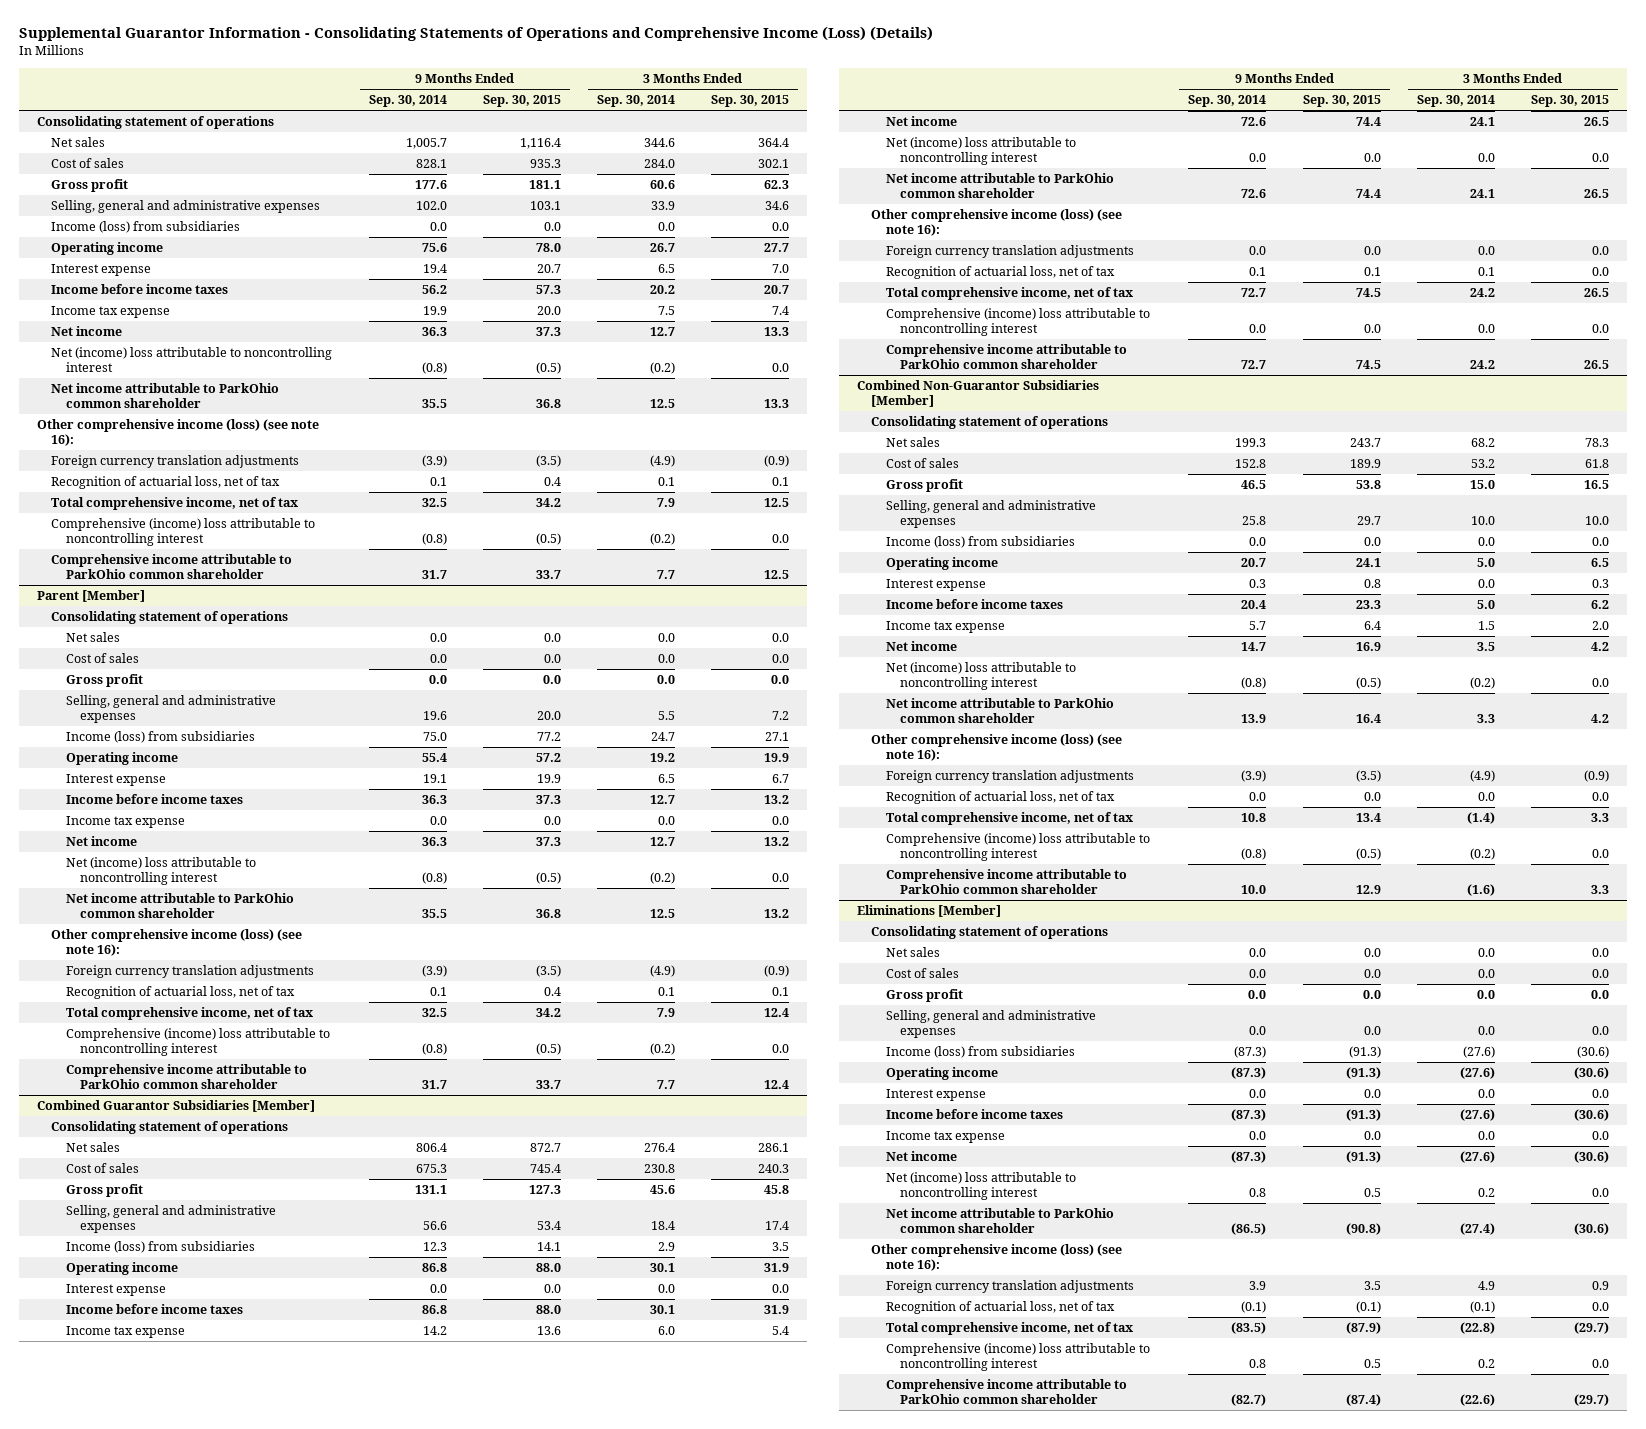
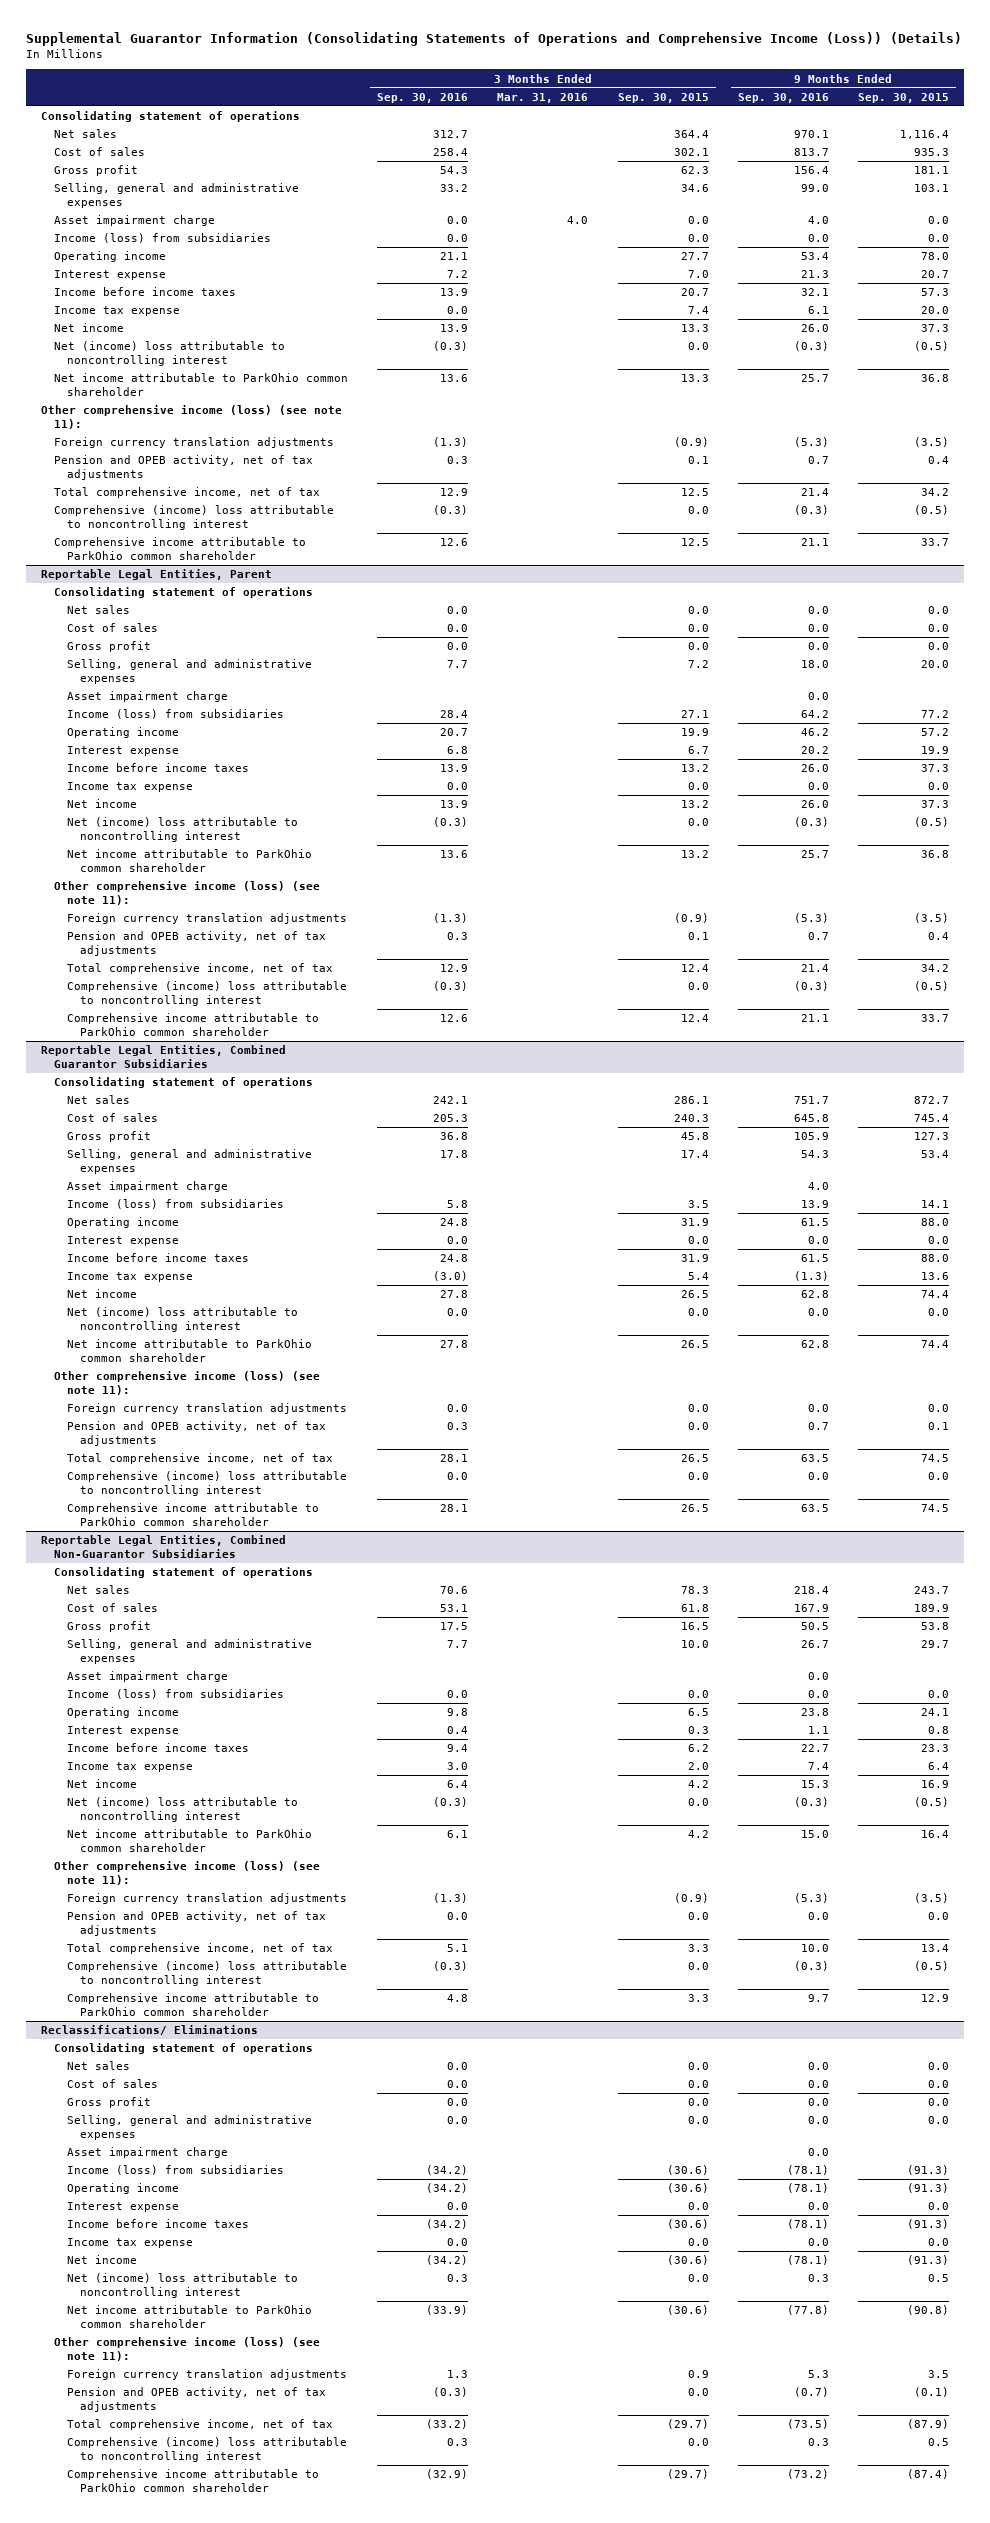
- Supplemental Guarantor Information - Consolidating Statements of Operations and Comprehensive Income (Loss) (Details)
+ Supplemental Guarantor Information (Consolidating Statements of Operations and Comprehensive Income (Loss)) (Details)
- | 9 Months Ended Sep. 30, 2014 | 9 Months Ended Sep. 30, 2015 | 3 Months Ended Sep. 30, 2014 | 3 Months Ended Sep. 30, 2015
+ | 3 Months Ended Sep. 30, 2016 | 3 Months Ended Mar. 31, 2016 | 3 Months Ended Sep. 30, 2015 | 9 Months Ended Sep. 30, 2016 | 9 Months Ended Sep. 30, 2015
+ Asset impairment charge | 0.0 | 4.0 | 0.0 | 4.0 | 0.0
- Other comprehensive income (loss) (see note 16):
+ Other comprehensive income (loss) (see note 11):
- Recognition of actuarial loss, net of tax | 0.1 | 0.4 | 0.1 | 0.1
+ Pension and OPEB activity, net of tax adjustments | 0.3 | | 0.1 | 0.7 | 0.4
- Parent [Member]
+ Reportable Legal Entities, Parent
+ Asset impairment charge | | | | 0.0 |
- Other comprehensive income (loss) (see note 16):
+ Other comprehensive income (loss) (see note 11):
- Recognition of actuarial loss, net of tax | 0.1 | 0.4 | 0.1 | 0.1
+ Pension and OPEB activity, net of tax adjustments | 0.3 | | 0.1 | 0.7 | 0.4
- Combined Guarantor Subsidiaries [Member]
+ Reportable Legal Entities, Combined Guarantor Subsidiaries
+ Asset impairment charge | | | | 4.0 |
- Other comprehensive income (loss) (see note 16):
+ Other comprehensive income (loss) (see note 11):
- Recognition of actuarial loss, net of tax | 0.1 | 0.1 | 0.1 | 0.0
+ Pension and OPEB activity, net of tax adjustments | 0.3 | | 0.0 | 0.7 | 0.1
- Combined Non-Guarantor Subsidiaries [Member]
+ Reportable Legal Entities, Combined Non-Guarantor Subsidiaries
+ Asset impairment charge | | | | 0.0 |
- Other comprehensive income (loss) (see note 16):
+ Other comprehensive income (loss) (see note 11):
- Recognition of actuarial loss, net of tax | 0.0 | 0.0 | 0.0 | 0.0
+ Pension and OPEB activity, net of tax adjustments | 0.0 | | 0.0 | 0.0 | 0.0
- Eliminations [Member]
+ Reclassifications/ Eliminations
+ Asset impairment charge | | | | 0.0 |
- Other comprehensive income (loss) (see note 16):
+ Other comprehensive income (loss) (see note 11):
- Recognition of actuarial loss, net of tax | (0.1) | (0.1) | (0.1) | 0.0
+ Pension and OPEB activity, net of tax adjustments | (0.3) | | 0.0 | (0.7) | (0.1)

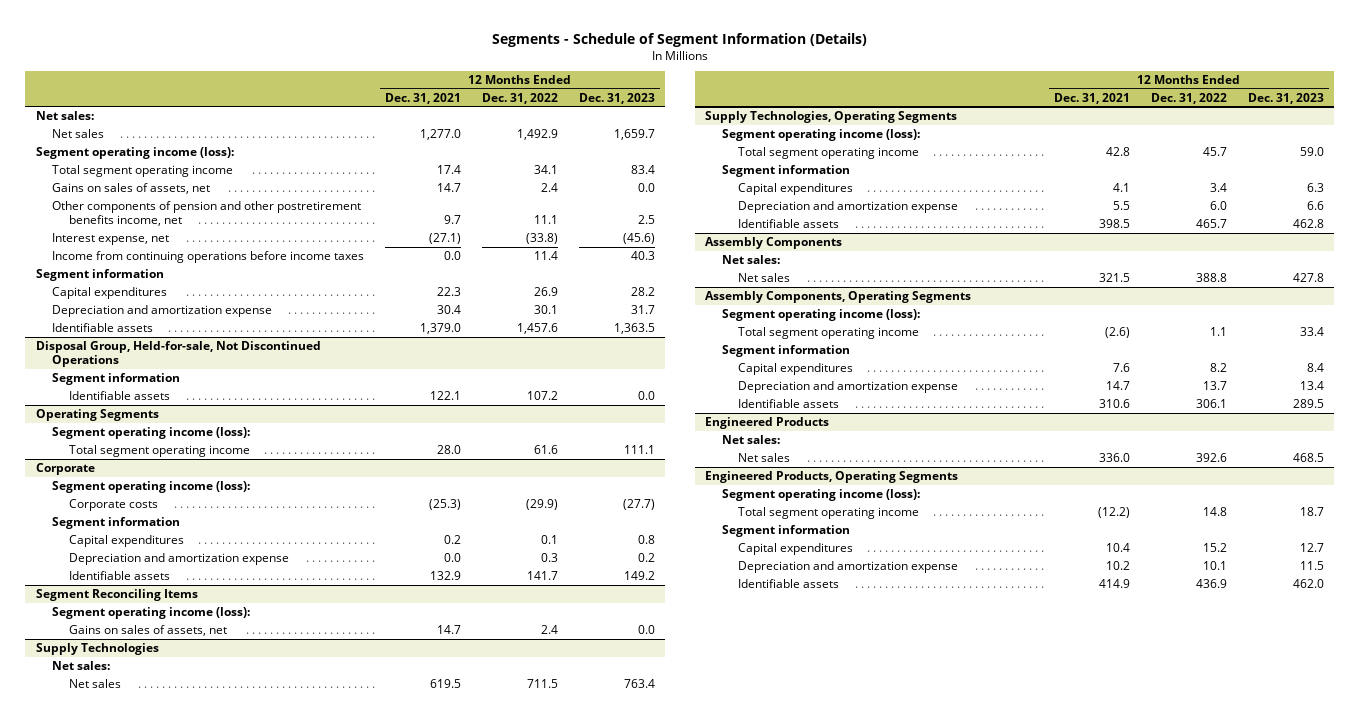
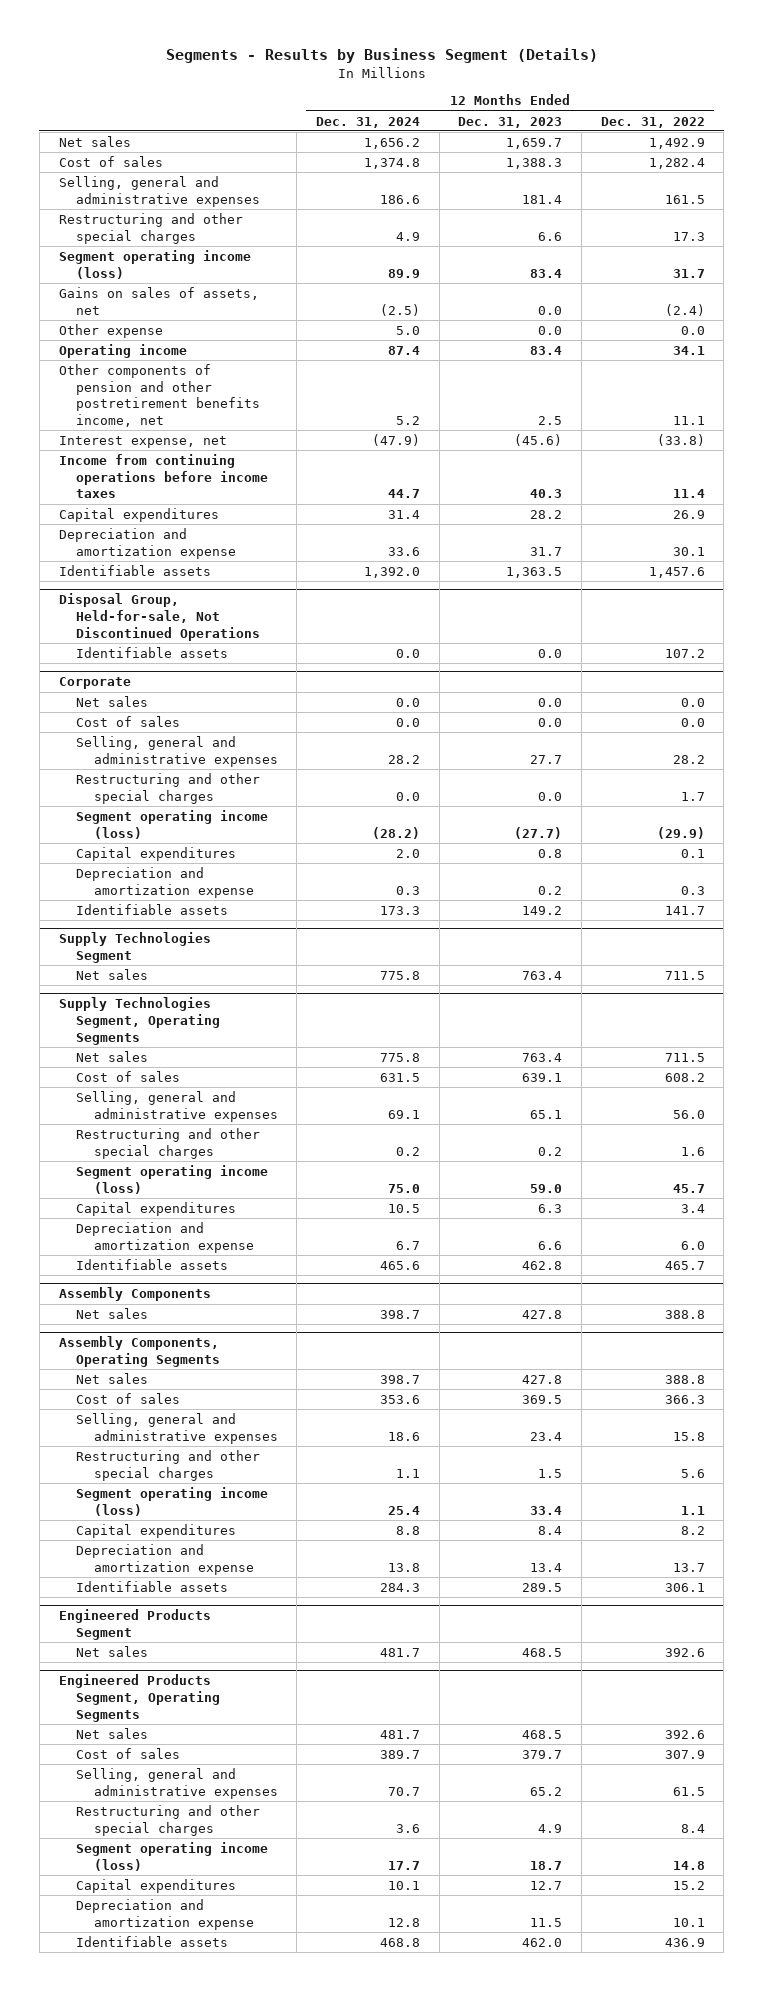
- Segments - Schedule of Segment Information (Details)
+ Segments - Results by Business Segment (Details)
- | 12 Months Ended Dec. 31, 2021 | 12 Months Ended Dec. 31, 2022 | 12 Months Ended Dec. 31, 2023
+ | 12 Months Ended Dec. 31, 2024 | 12 Months Ended Dec. 31, 2023 | 12 Months Ended Dec. 31, 2022
- Net sales:
- Segment operating income (loss):
- Total segment operating income | 17.4 | 34.1 | 83.4
- Gains on sales of assets, net | 14.7 | 2.4 | 0.0
+ Cost of sales | 1,374.8 | 1,388.3 | 1,282.4
+ Selling, general and administrative expenses | 186.6 | 181.4 | 161.5
+ Restructuring and other special charges | 4.9 | 6.6 | 17.3
+ Segment operating income (loss) | 89.9 | 83.4 | 31.7
+ Gains on sales of assets, net | (2.5) | 0.0 | (2.4)
+ Other expense | 5.0 | 0.0 | 0.0
+ Operating income | 87.4 | 83.4 | 34.1
- Segment information
@ Disposal Group, Held-for-sale, Not Discontinued Operations
- Segment information
- Operating Segments
- Segment operating income (loss):
- Total segment operating income | 28.0 | 61.6 | 111.1
@ Corporate
- Segment operating income (loss):
- Corporate costs | (25.3) | (29.9) | (27.7)
- Segment information
+ Net sales | 0.0 | 0.0 | 0.0
+ Cost of sales | 0.0 | 0.0 | 0.0
+ Selling, general and administrative expenses | 28.2 | 27.7 | 28.2
+ Restructuring and other special charges | 0.0 | 0.0 | 1.7
+ Segment operating income (loss) | (28.2) | (27.7) | (29.9)
- Segment Reconciling Items
- Segment operating income (loss):
- Gains on sales of assets, net | 14.7 | 2.4 | 0.0
- Supply Technologies
- Net sales:
+ Supply Technologies Segment
- Supply Technologies, Operating Segments
- Segment operating income (loss):
- Total segment operating income | 42.8 | 45.7 | 59.0
- Segment information
+ Supply Technologies Segment, Operating Segments
+ Net sales | 775.8 | 763.4 | 711.5
+ Cost of sales | 631.5 | 639.1 | 608.2
+ Selling, general and administrative expenses | 69.1 | 65.1 | 56.0
+ Restructuring and other special charges | 0.2 | 0.2 | 1.6
+ Segment operating income (loss) | 75.0 | 59.0 | 45.7
@ Assembly Components
- Net sales:
@ Assembly Components, Operating Segments
- Segment operating income (loss):
- Total segment operating income | (2.6) | 1.1 | 33.4
- Segment information
+ Net sales | 398.7 | 427.8 | 388.8
+ Cost of sales | 353.6 | 369.5 | 366.3
+ Selling, general and administrative expenses | 18.6 | 23.4 | 15.8
+ Restructuring and other special charges | 1.1 | 1.5 | 5.6
+ Segment operating income (loss) | 25.4 | 33.4 | 1.1
- Engineered Products
- Net sales:
+ Engineered Products Segment
- Engineered Products, Operating Segments
- Segment operating income (loss):
- Total segment operating income | (12.2) | 14.8 | 18.7
- Segment information
+ Engineered Products Segment, Operating Segments
+ Net sales | 481.7 | 468.5 | 392.6
+ Cost of sales | 389.7 | 379.7 | 307.9
+ Selling, general and administrative expenses | 70.7 | 65.2 | 61.5
+ Restructuring and other special charges | 3.6 | 4.9 | 8.4
+ Segment operating income (loss) | 17.7 | 18.7 | 14.8

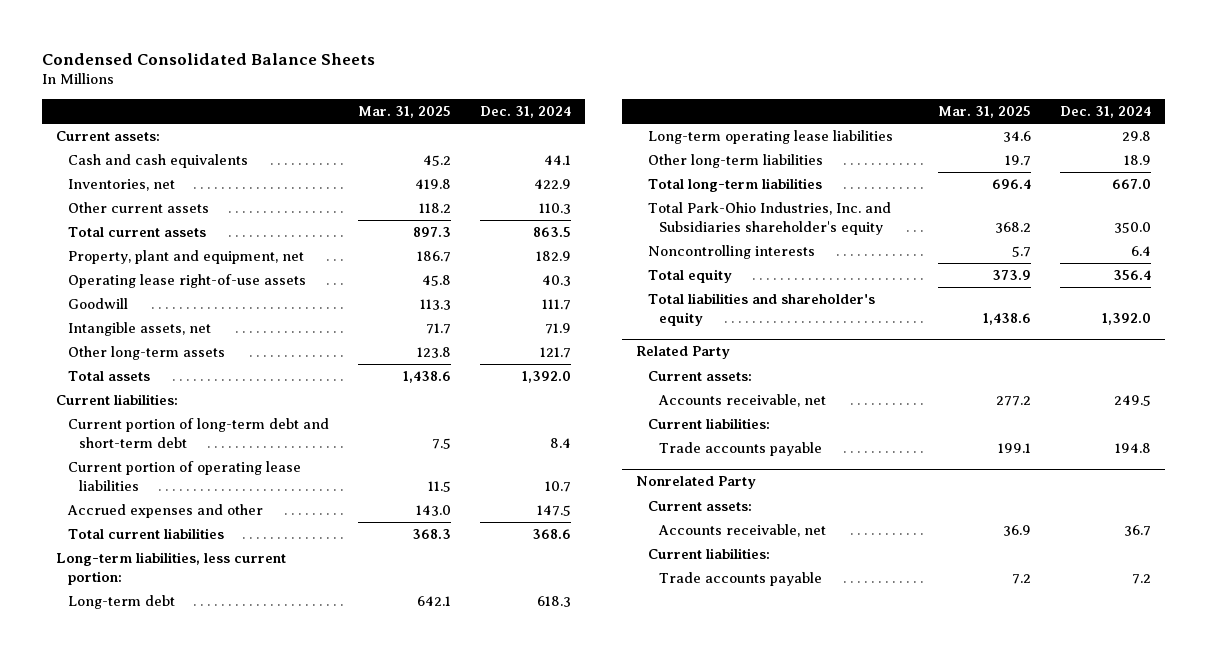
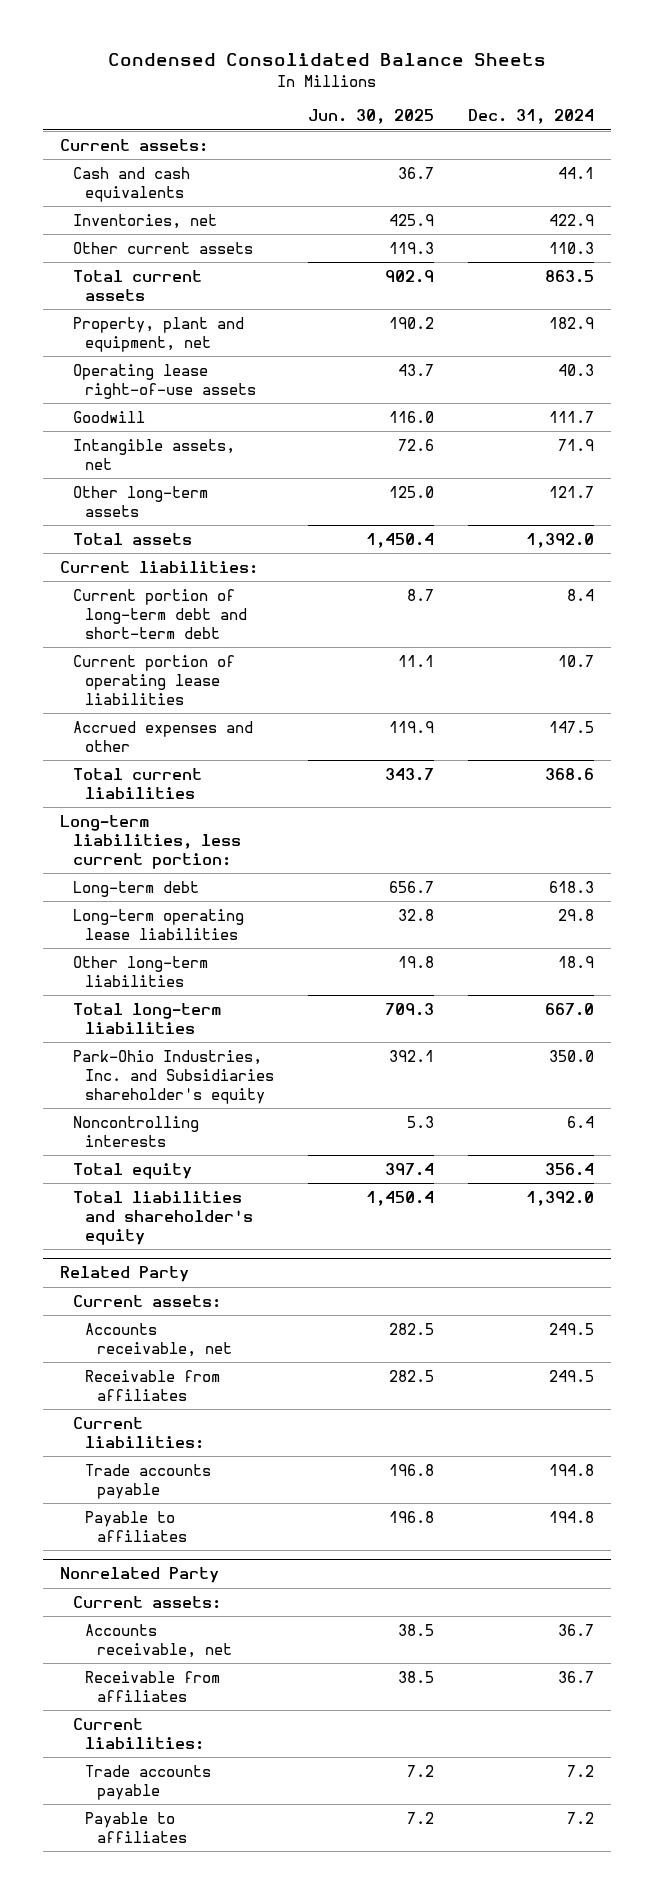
- | Mar. 31, 2025 | Dec. 31, 2024
+ | Jun. 30, 2025 | Dec. 31, 2024
- Total Park-Ohio Industries, Inc. and Subsidiaries shareholder's equity | 368.2 | 350.0
+ Park-Ohio Industries, Inc. and Subsidiaries shareholder's equity | 392.1 | 350.0
@ Related Party
+ Receivable from affiliates | 282.5 | 249.5
+ Payable to affiliates | 196.8 | 194.8
@ Nonrelated Party
+ Receivable from affiliates | 38.5 | 36.7
+ Payable to affiliates | 7.2 | 7.2

